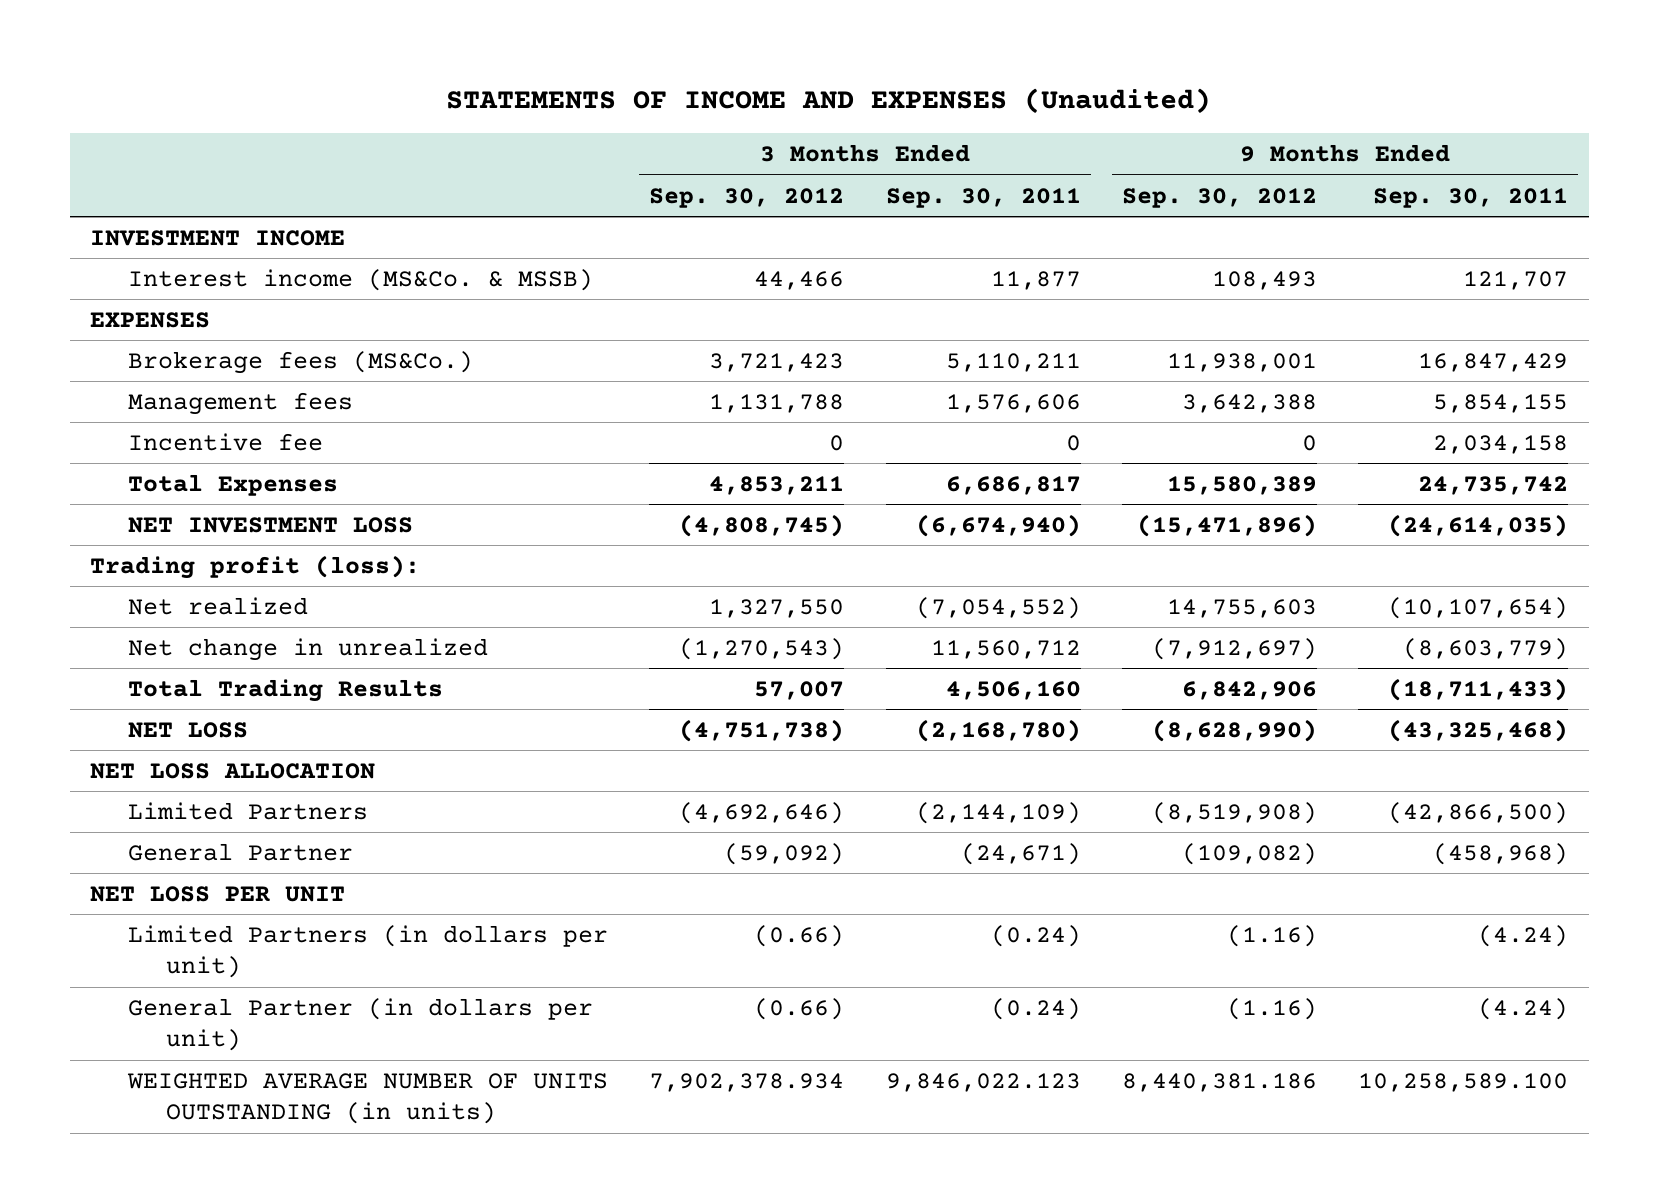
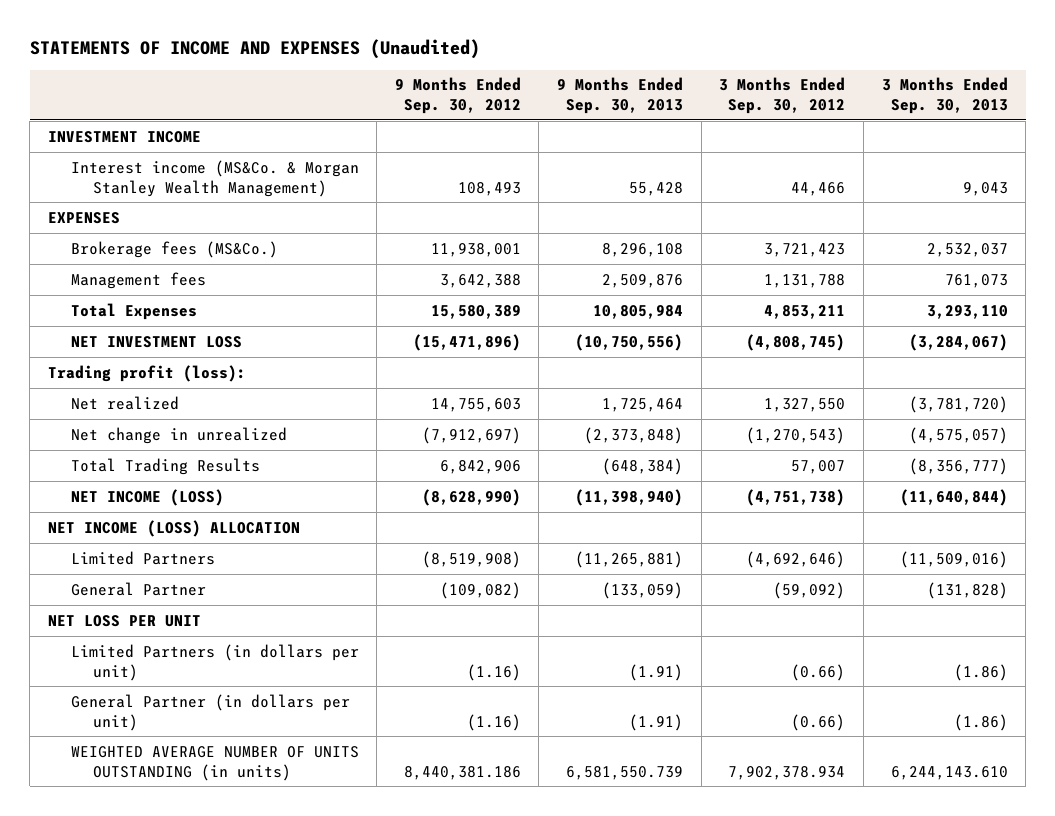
- | 3 Months Ended Sep. 30, 2012 | 3 Months Ended Sep. 30, 2011 | 9 Months Ended Sep. 30, 2012 | 9 Months Ended Sep. 30, 2011
+ | 9 Months Ended Sep. 30, 2012 | 9 Months Ended Sep. 30, 2013 | 3 Months Ended Sep. 30, 2012 | 3 Months Ended Sep. 30, 2013
- Interest income (MS&Co. & MSSB) | 44,466 | 11,877 | 108,493 | 121,707
+ Interest income (MS&Co. & Morgan Stanley Wealth Management) | 108,493 | 55,428 | 44,466 | 9,043
- Incentive fee | 0 | 0 | 0 | 2,034,158
- NET LOSS | (4,751,738) | (2,168,780) | (8,628,990) | (43,325,468)
- NET LOSS ALLOCATION
+ NET INCOME (LOSS) | (8,628,990) | (11,398,940) | (4,751,738) | (11,640,844)
+ NET INCOME (LOSS) ALLOCATION

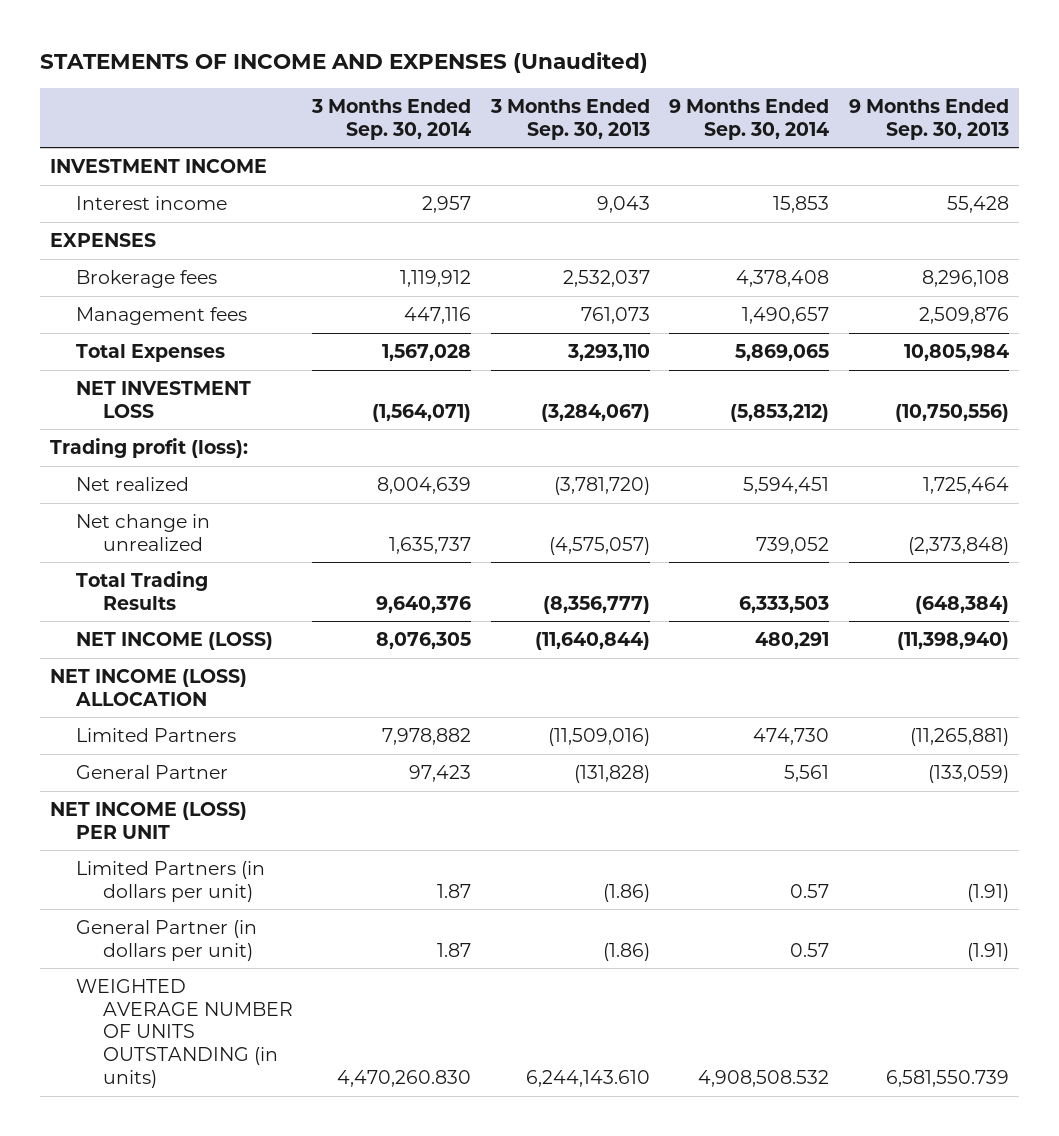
- | 9 Months Ended Sep. 30, 2012 | 9 Months Ended Sep. 30, 2013 | 3 Months Ended Sep. 30, 2012 | 3 Months Ended Sep. 30, 2013
+ | 3 Months Ended Sep. 30, 2014 | 3 Months Ended Sep. 30, 2013 | 9 Months Ended Sep. 30, 2014 | 9 Months Ended Sep. 30, 2013
- Interest income (MS&Co. & Morgan Stanley Wealth Management) | 108,493 | 55,428 | 44,466 | 9,043
+ Interest income | 2,957 | 9,043 | 15,853 | 55,428
- Brokerage fees (MS&Co.) | 11,938,001 | 8,296,108 | 3,721,423 | 2,532,037
+ Brokerage fees | 1,119,912 | 2,532,037 | 4,378,408 | 8,296,108
- NET LOSS PER UNIT
+ NET INCOME (LOSS) PER UNIT

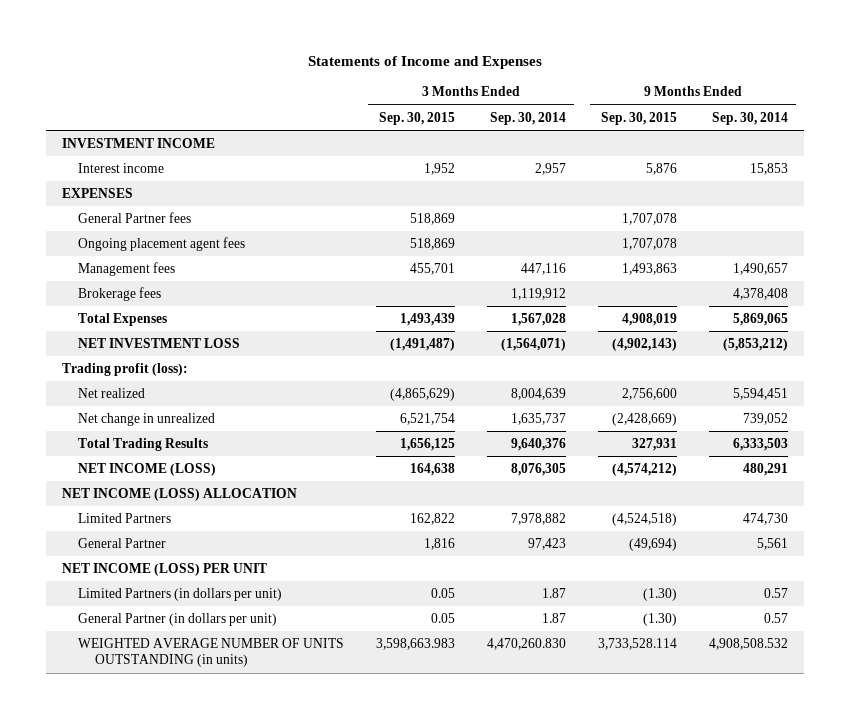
- STATEMENTS OF INCOME AND EXPENSES (Unaudited)
+ Statements of Income and Expenses
- | 3 Months Ended Sep. 30, 2014 | 3 Months Ended Sep. 30, 2013 | 9 Months Ended Sep. 30, 2014 | 9 Months Ended Sep. 30, 2013
+ | 3 Months Ended Sep. 30, 2015 | 3 Months Ended Sep. 30, 2014 | 9 Months Ended Sep. 30, 2015 | 9 Months Ended Sep. 30, 2014
+ General Partner fees | 518,869 | | 1,707,078 |
+ Ongoing placement agent fees | 518,869 | | 1,707,078 |
moved down: Brokerage fees | | 1,119,912 | | 4,378,408

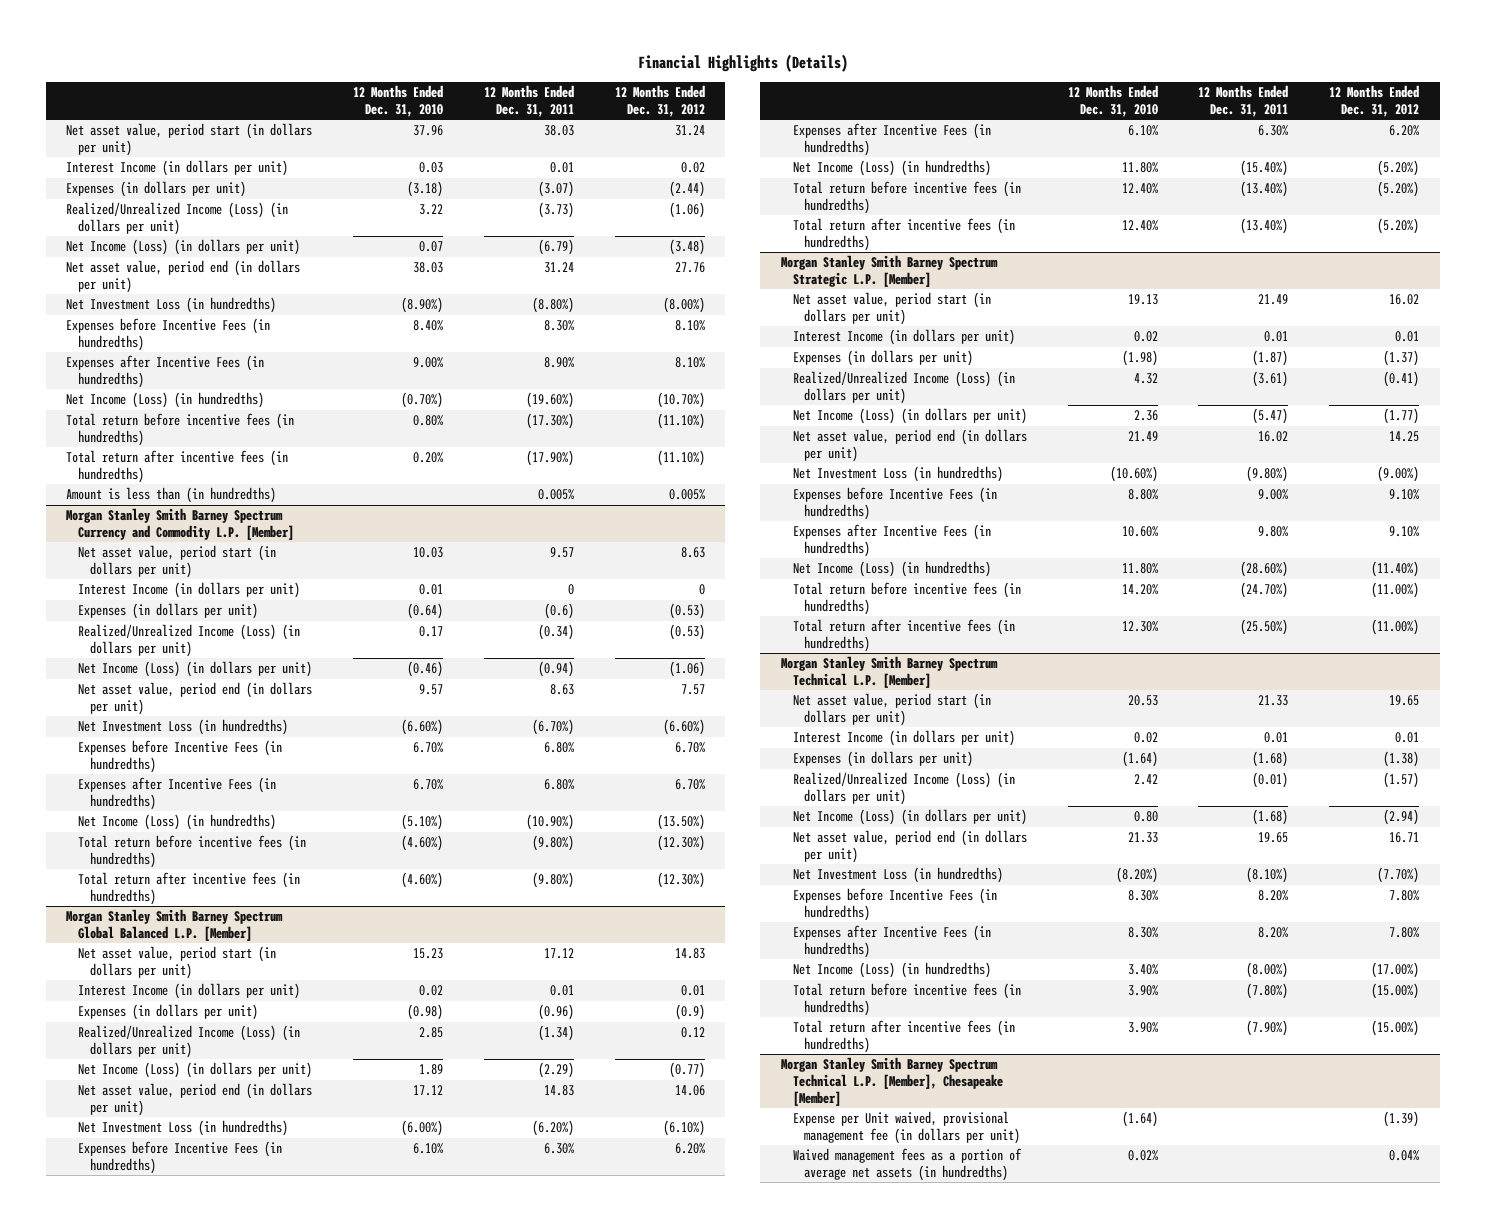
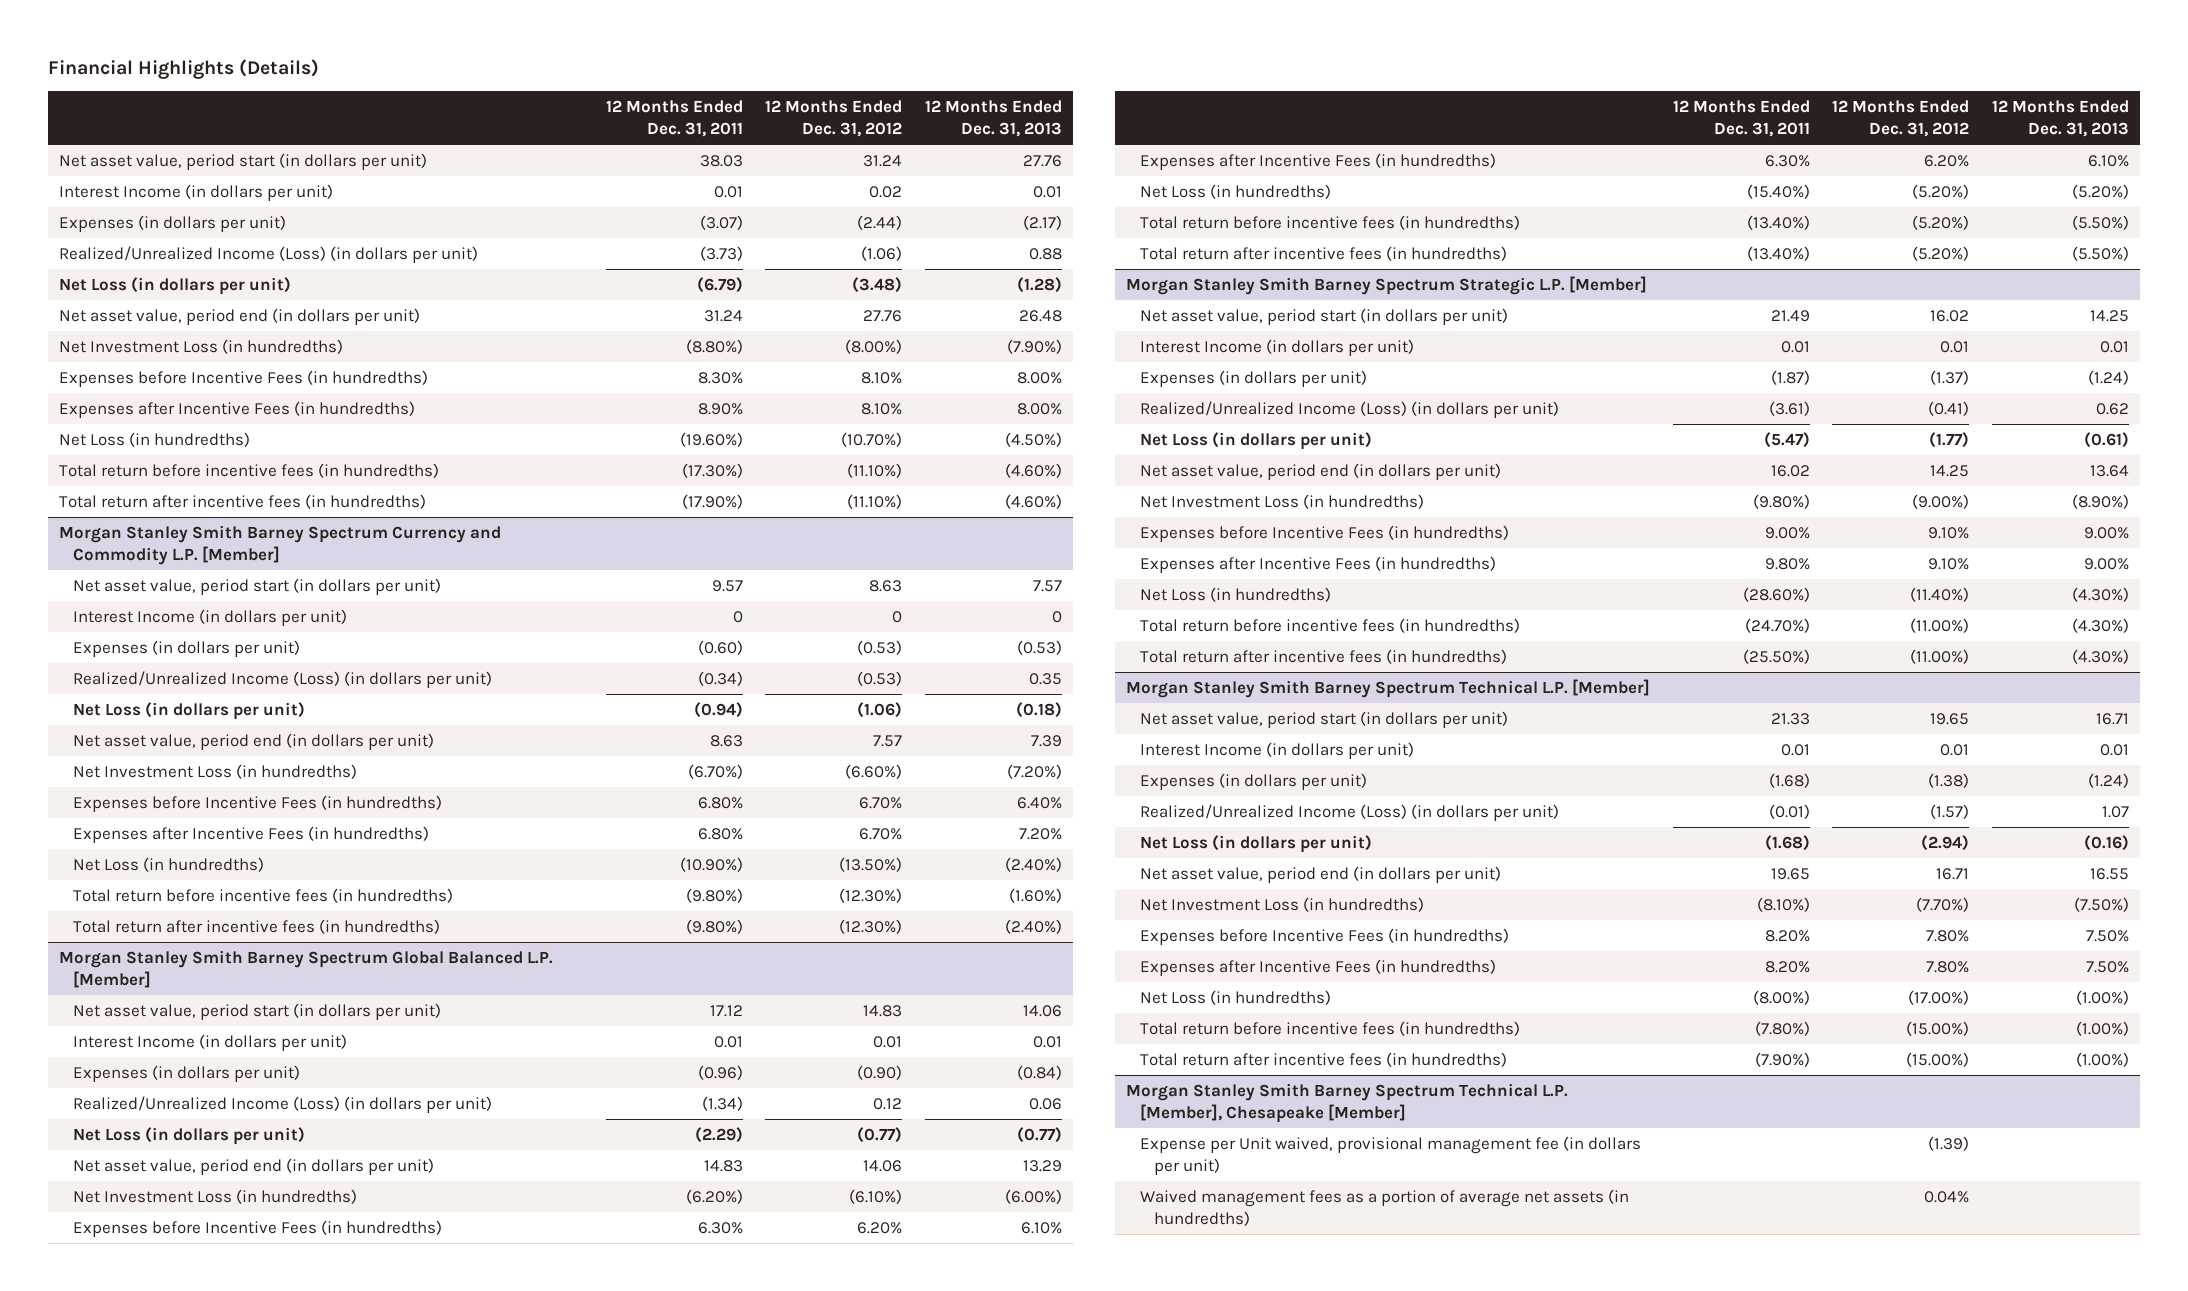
- | 12 Months Ended Dec. 31, 2010 | 12 Months Ended Dec. 31, 2011 | 12 Months Ended Dec. 31, 2012
+ | 12 Months Ended Dec. 31, 2011 | 12 Months Ended Dec. 31, 2012 | 12 Months Ended Dec. 31, 2013
- Net Income (Loss) (in dollars per unit) | 0.07 | (6.79) | (3.48)
+ Net Loss (in dollars per unit) | (6.79) | (3.48) | (1.28)
- Net Income (Loss) (in hundredths) | (0.70%) | (19.60%) | (10.70%)
+ Net Loss (in hundredths) | (19.60%) | (10.70%) | (4.50%)
- Amount is less than (in hundredths) | | 0.005% | 0.005%
@ Morgan Stanley Smith Barney Spectrum Currency and Commodity L.P. [Member]
- Expenses (in dollars per unit) | (0.64) | (0.6) | (0.53)
+ Expenses (in dollars per unit) | (0.60) | (0.53) | (0.53)
- Net Income (Loss) (in dollars per unit) | (0.46) | (0.94) | (1.06)
+ Net Loss (in dollars per unit) | (0.94) | (1.06) | (0.18)
- Net Income (Loss) (in hundredths) | (5.10%) | (10.90%) | (13.50%)
+ Net Loss (in hundredths) | (10.90%) | (13.50%) | (2.40%)
@ Morgan Stanley Smith Barney Spectrum Global Balanced L.P. [Member]
- Expenses (in dollars per unit) | (0.98) | (0.96) | (0.9)
+ Expenses (in dollars per unit) | (0.96) | (0.90) | (0.84)
- Net Income (Loss) (in dollars per unit) | 1.89 | (2.29) | (0.77)
+ Net Loss (in dollars per unit) | (2.29) | (0.77) | (0.77)
- Net Income (Loss) (in hundredths) | 11.80% | (15.40%) | (5.20%)
+ Net Loss (in hundredths) | (15.40%) | (5.20%) | (5.20%)
@ Morgan Stanley Smith Barney Spectrum Strategic L.P. [Member]
- Net Income (Loss) (in dollars per unit) | 2.36 | (5.47) | (1.77)
+ Net Loss (in dollars per unit) | (5.47) | (1.77) | (0.61)
- Net Income (Loss) (in hundredths) | 11.80% | (28.60%) | (11.40%)
+ Net Loss (in hundredths) | (28.60%) | (11.40%) | (4.30%)
@ Morgan Stanley Smith Barney Spectrum Technical L.P. [Member]
- Net Income (Loss) (in dollars per unit) | 0.80 | (1.68) | (2.94)
+ Net Loss (in dollars per unit) | (1.68) | (2.94) | (0.16)
- Net Income (Loss) (in hundredths) | 3.40% | (8.00%) | (17.00%)
+ Net Loss (in hundredths) | (8.00%) | (17.00%) | (1.00%)

